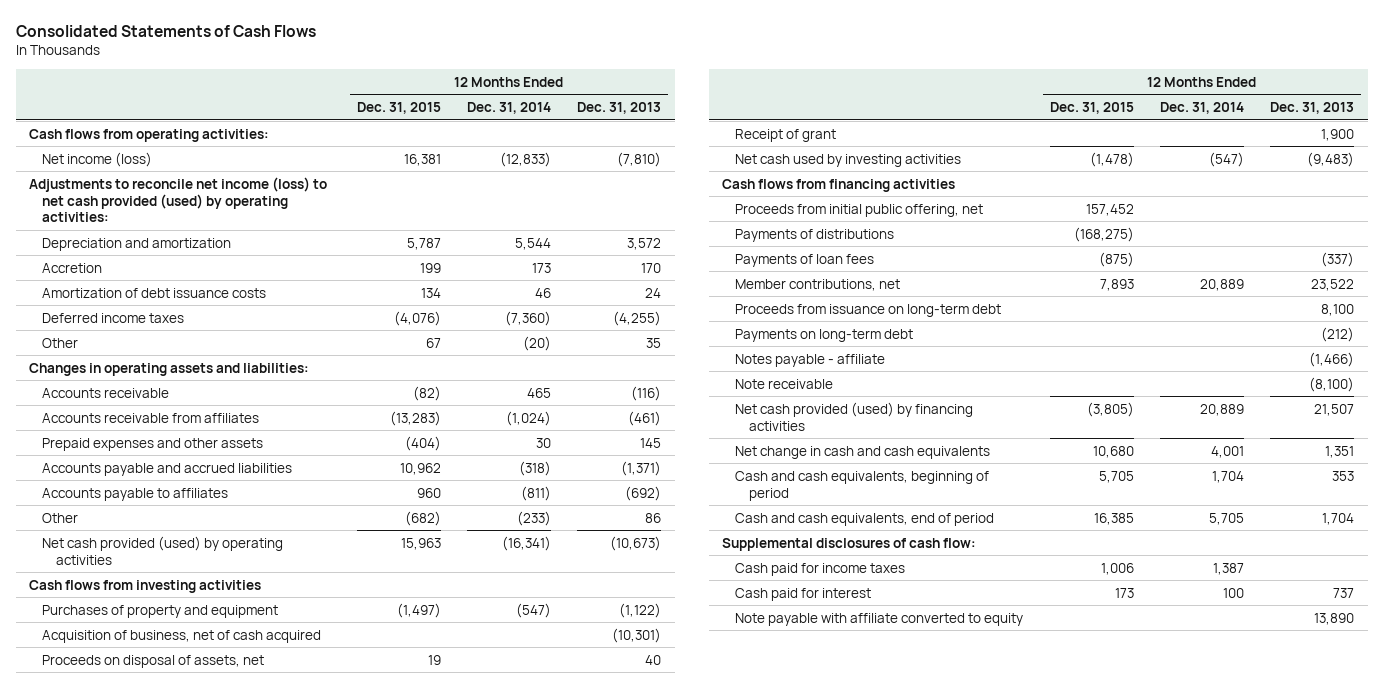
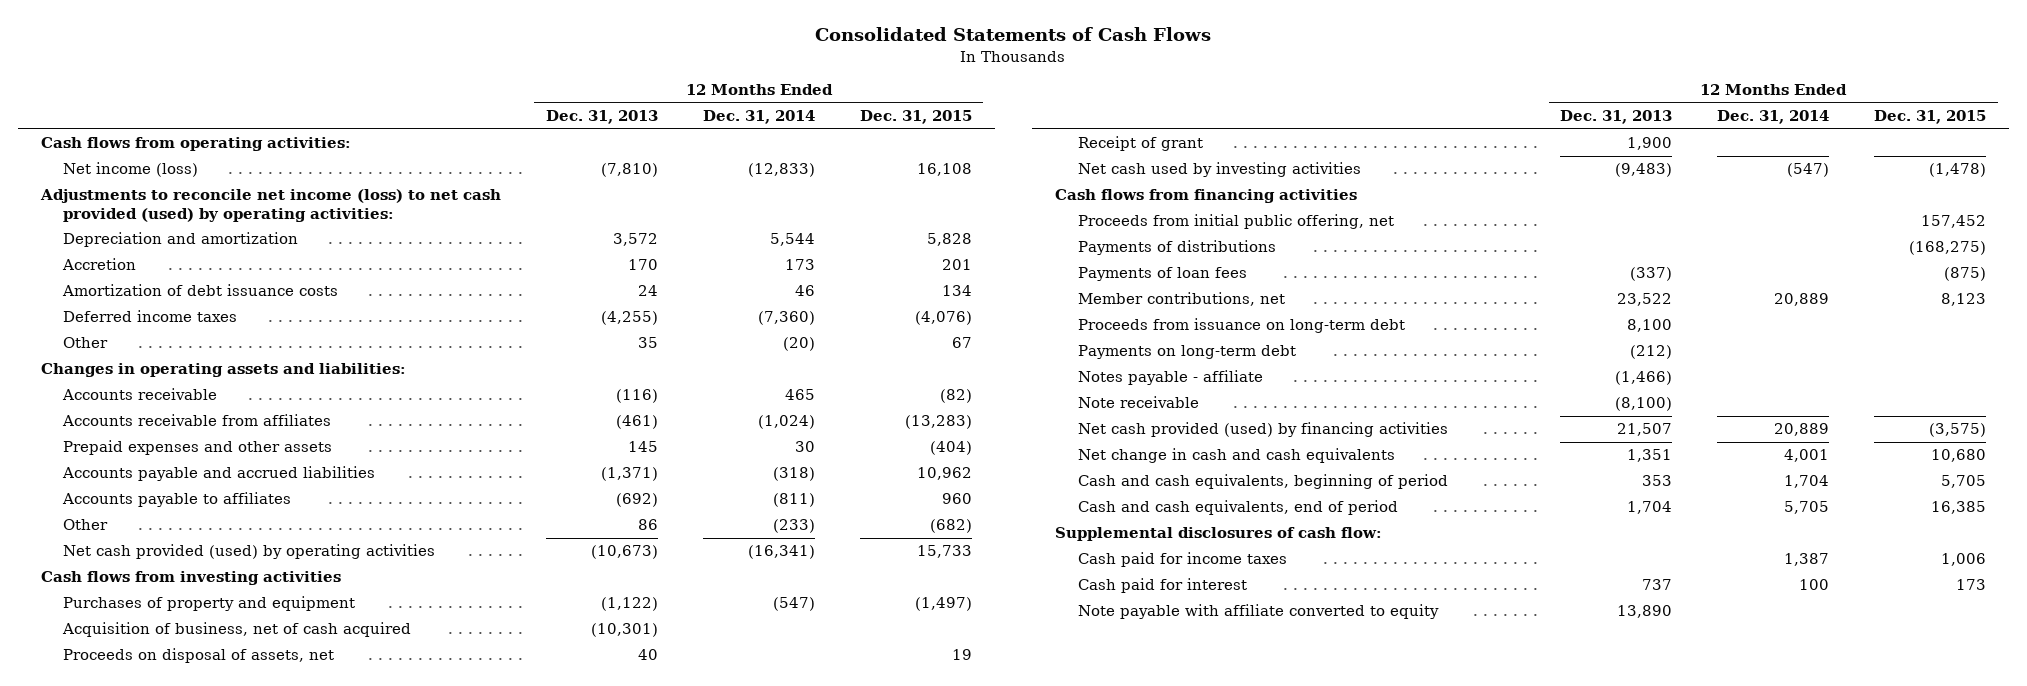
- | 12 Months Ended Dec. 31, 2015 | 12 Months Ended Dec. 31, 2014 | 12 Months Ended Dec. 31, 2013
+ | 12 Months Ended Dec. 31, 2013 | 12 Months Ended Dec. 31, 2014 | 12 Months Ended Dec. 31, 2015
- Net income (loss) | 16,381 | (12,833) | (7,810)
+ Net income (loss) | (7,810) | (12,833) | 16,108
- Depreciation and amortization | 5,787 | 5,544 | 3,572
- Accretion | 199 | 173 | 170
+ Depreciation and amortization | 3,572 | 5,544 | 5,828
+ Accretion | 170 | 173 | 201
- Net cash provided (used) by operating activities | 15,963 | (16,341) | (10,673)
+ Net cash provided (used) by operating activities | (10,673) | (16,341) | 15,733
- Member contributions, net | 7,893 | 20,889 | 23,522
+ Member contributions, net | 23,522 | 20,889 | 8,123
- Net cash provided (used) by financing activities | (3,805) | 20,889 | 21,507
+ Net cash provided (used) by financing activities | 21,507 | 20,889 | (3,575)

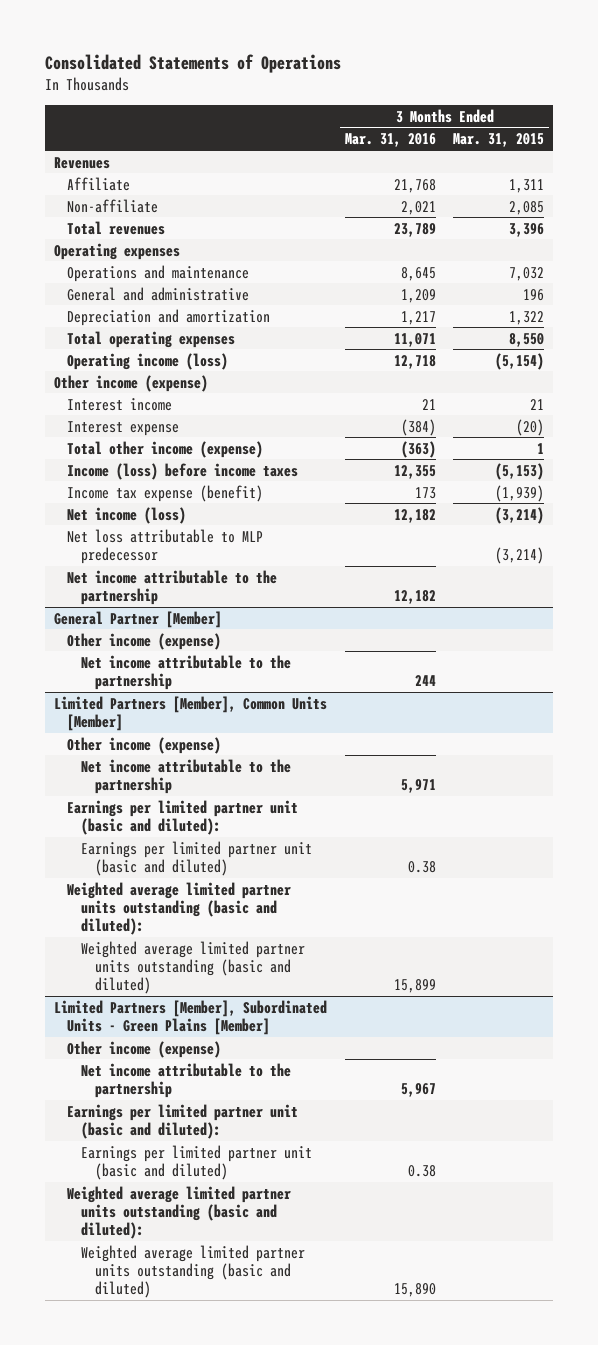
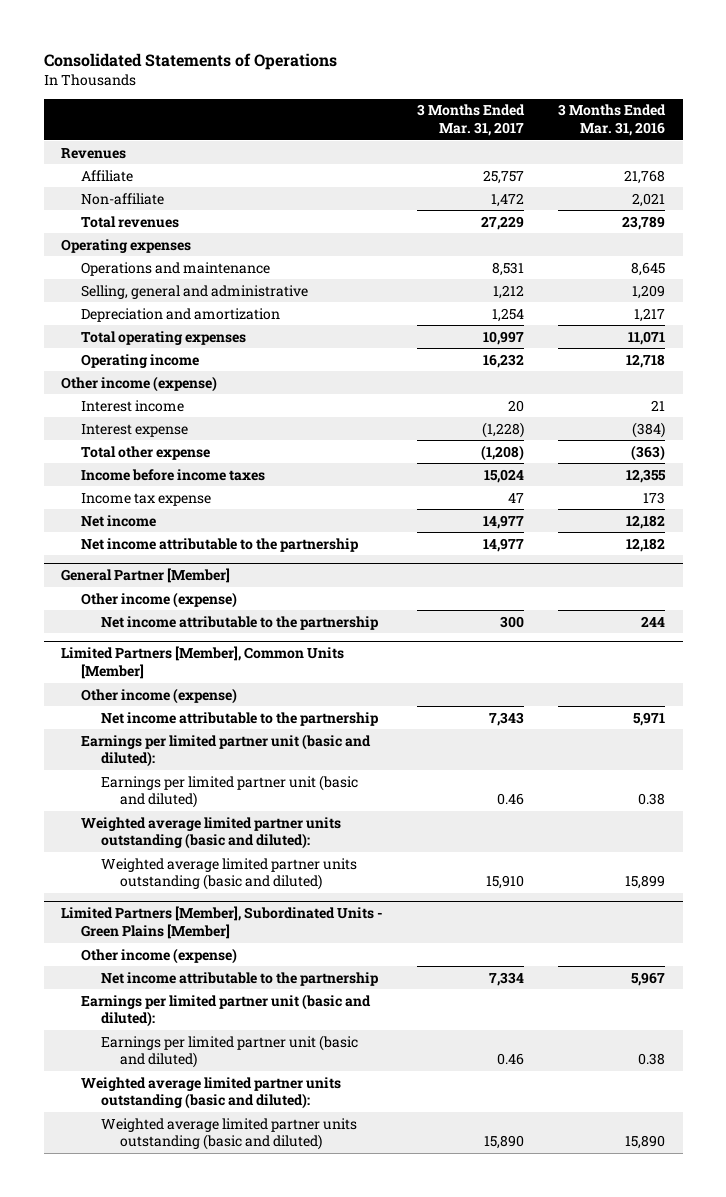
- | 3 Months Ended Mar. 31, 2016 | 3 Months Ended Mar. 31, 2015
+ | 3 Months Ended Mar. 31, 2017 | 3 Months Ended Mar. 31, 2016
- General and administrative | 1,209 | 196
+ Selling, general and administrative | 1,212 | 1,209
- Operating income (loss) | 12,718 | (5,154)
+ Operating income | 16,232 | 12,718
- Total other income (expense) | (363) | 1
- Income (loss) before income taxes | 12,355 | (5,153)
- Income tax expense (benefit) | 173 | (1,939)
- Net income (loss) | 12,182 | (3,214)
- Net loss attributable to MLP predecessor | | (3,214)
+ Total other expense | (1,208) | (363)
+ Income before income taxes | 15,024 | 12,355
+ Income tax expense | 47 | 173
+ Net income | 14,977 | 12,182

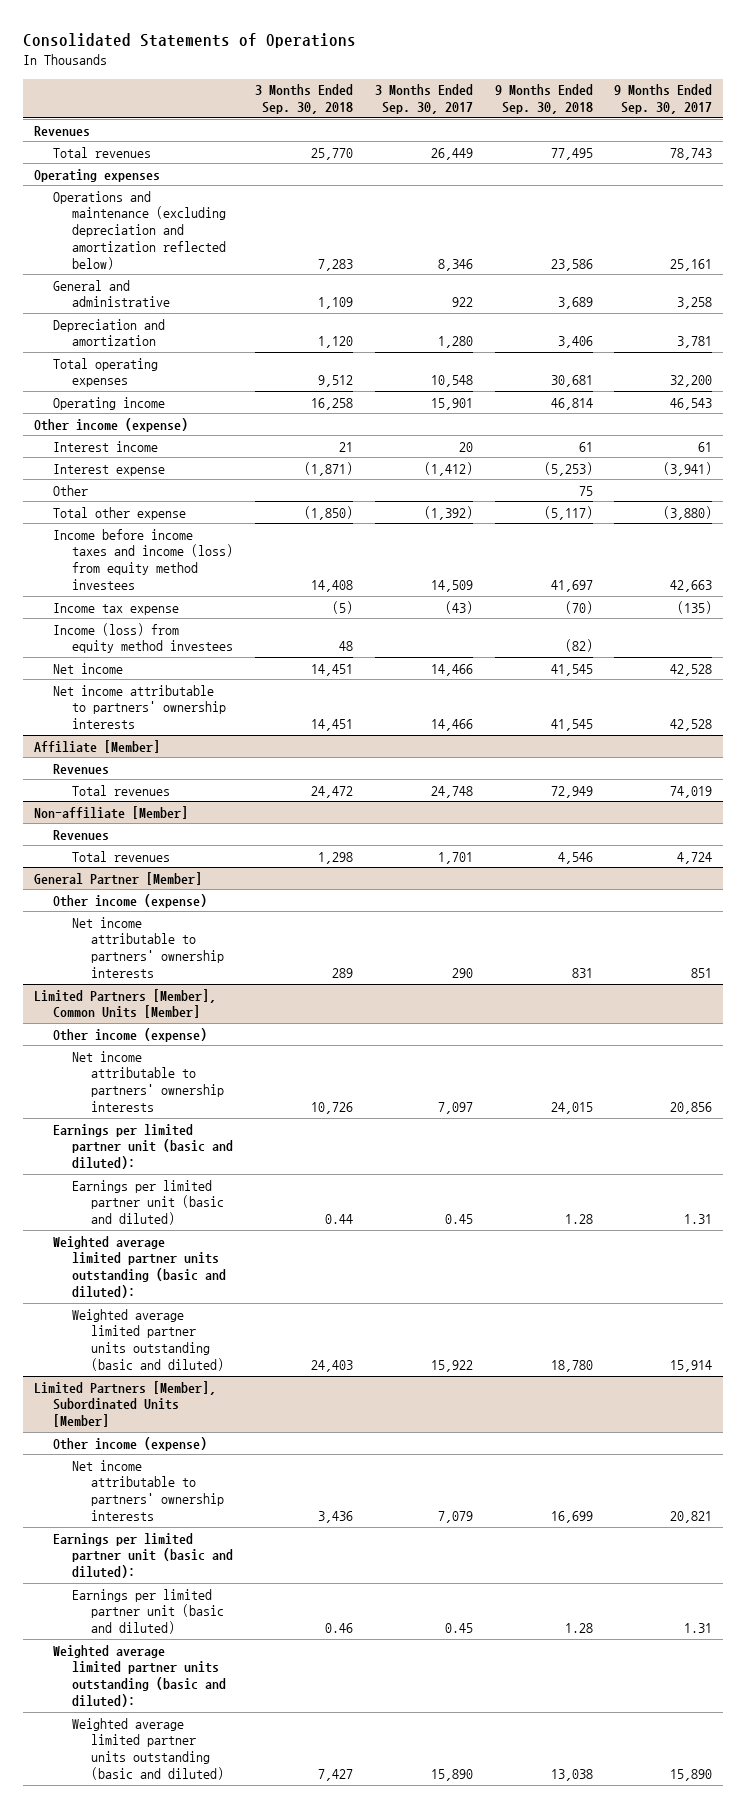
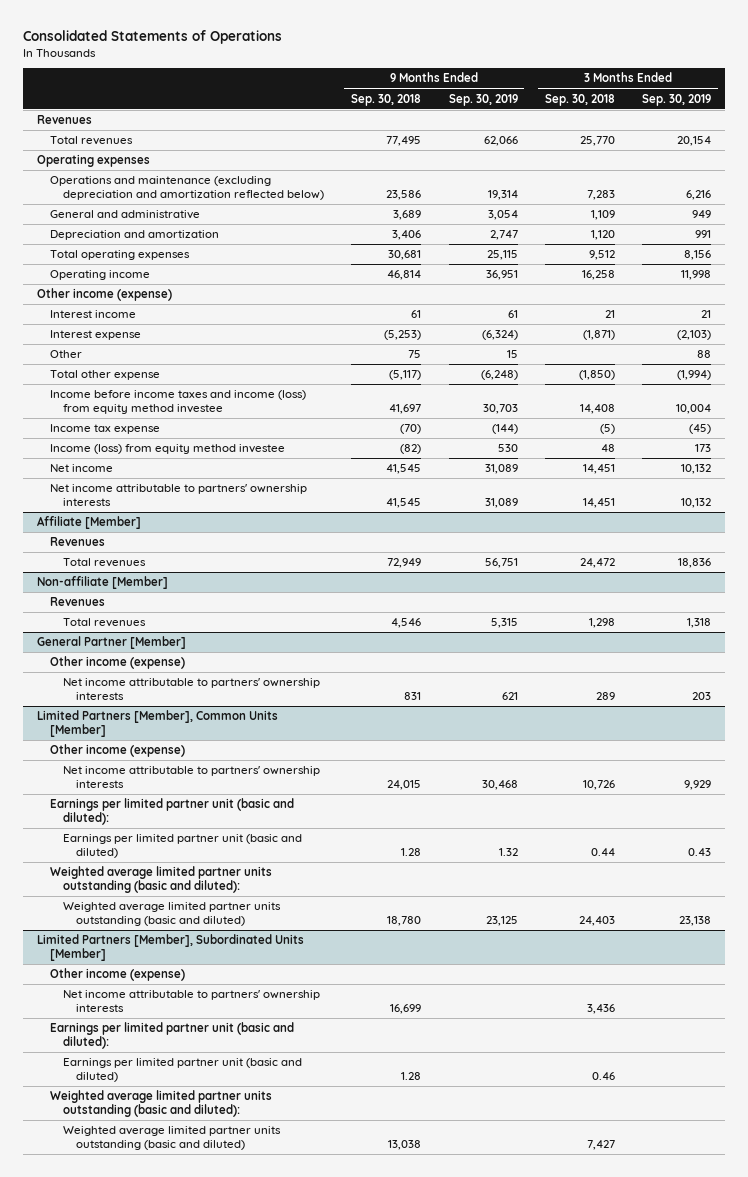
- | 3 Months Ended Sep. 30, 2018 | 3 Months Ended Sep. 30, 2017 | 9 Months Ended Sep. 30, 2018 | 9 Months Ended Sep. 30, 2017
+ | 9 Months Ended Sep. 30, 2018 | 9 Months Ended Sep. 30, 2019 | 3 Months Ended Sep. 30, 2018 | 3 Months Ended Sep. 30, 2019
- Income before income taxes and income (loss) from equity method investees | 14,408 | 14,509 | 41,697 | 42,663
+ Income before income taxes and income (loss) from equity method investee | 41,697 | 30,703 | 14,408 | 10,004
- Income (loss) from equity method investees | 48 | | (82) |
+ Income (loss) from equity method investee | (82) | 530 | 48 | 173

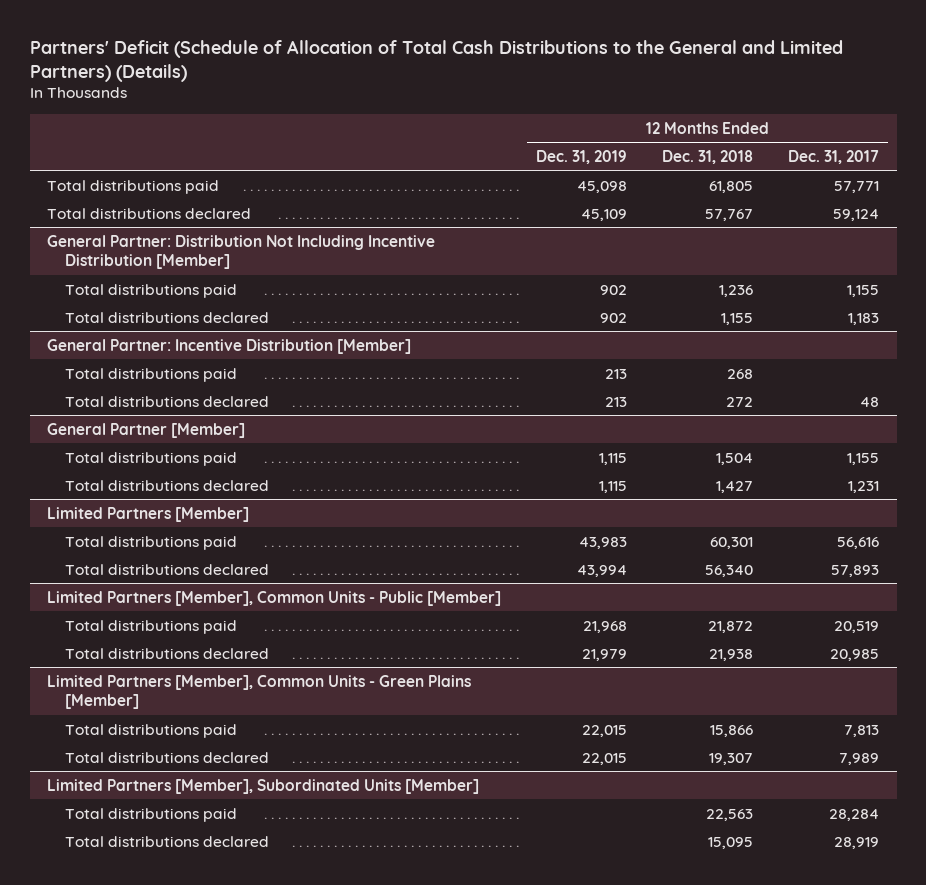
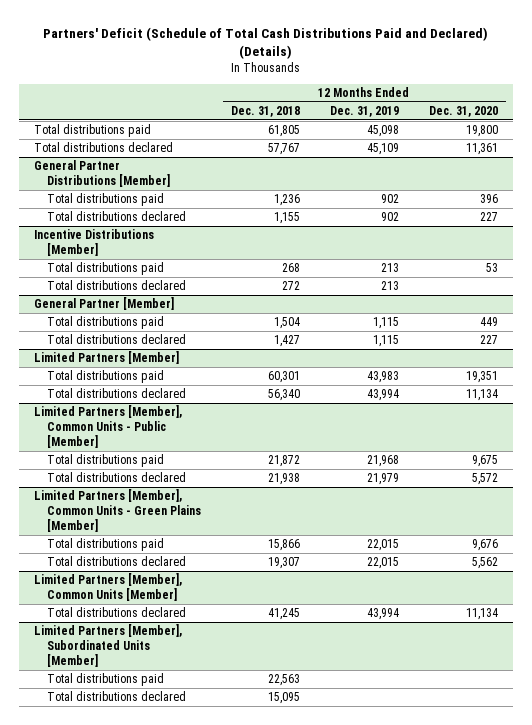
- Partners' Deficit (Schedule of Allocation of Total Cash Distributions to the General and Limited Partners) (Details)
+ Partners' Deficit (Schedule of Total Cash Distributions Paid and Declared) (Details)
- | 12 Months Ended Dec. 31, 2019 | 12 Months Ended Dec. 31, 2018 | 12 Months Ended Dec. 31, 2017
+ | 12 Months Ended Dec. 31, 2018 | 12 Months Ended Dec. 31, 2019 | 12 Months Ended Dec. 31, 2020
- General Partner: Distribution Not Including Incentive Distribution [Member]
+ General Partner Distributions [Member]
- General Partner: Incentive Distribution [Member]
+ Incentive Distributions [Member]
+ Limited Partners [Member], Common Units [Member]
+ Total distributions declared | 41,245 | 43,994 | 11,134

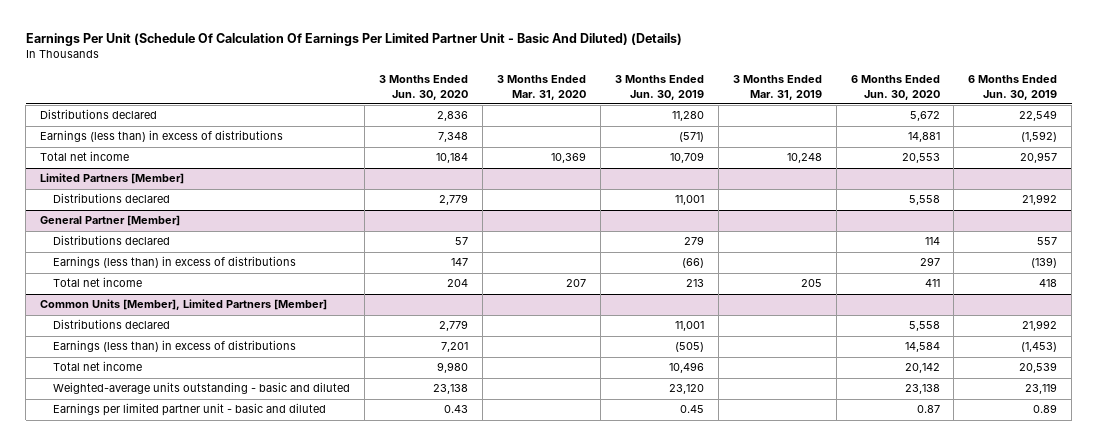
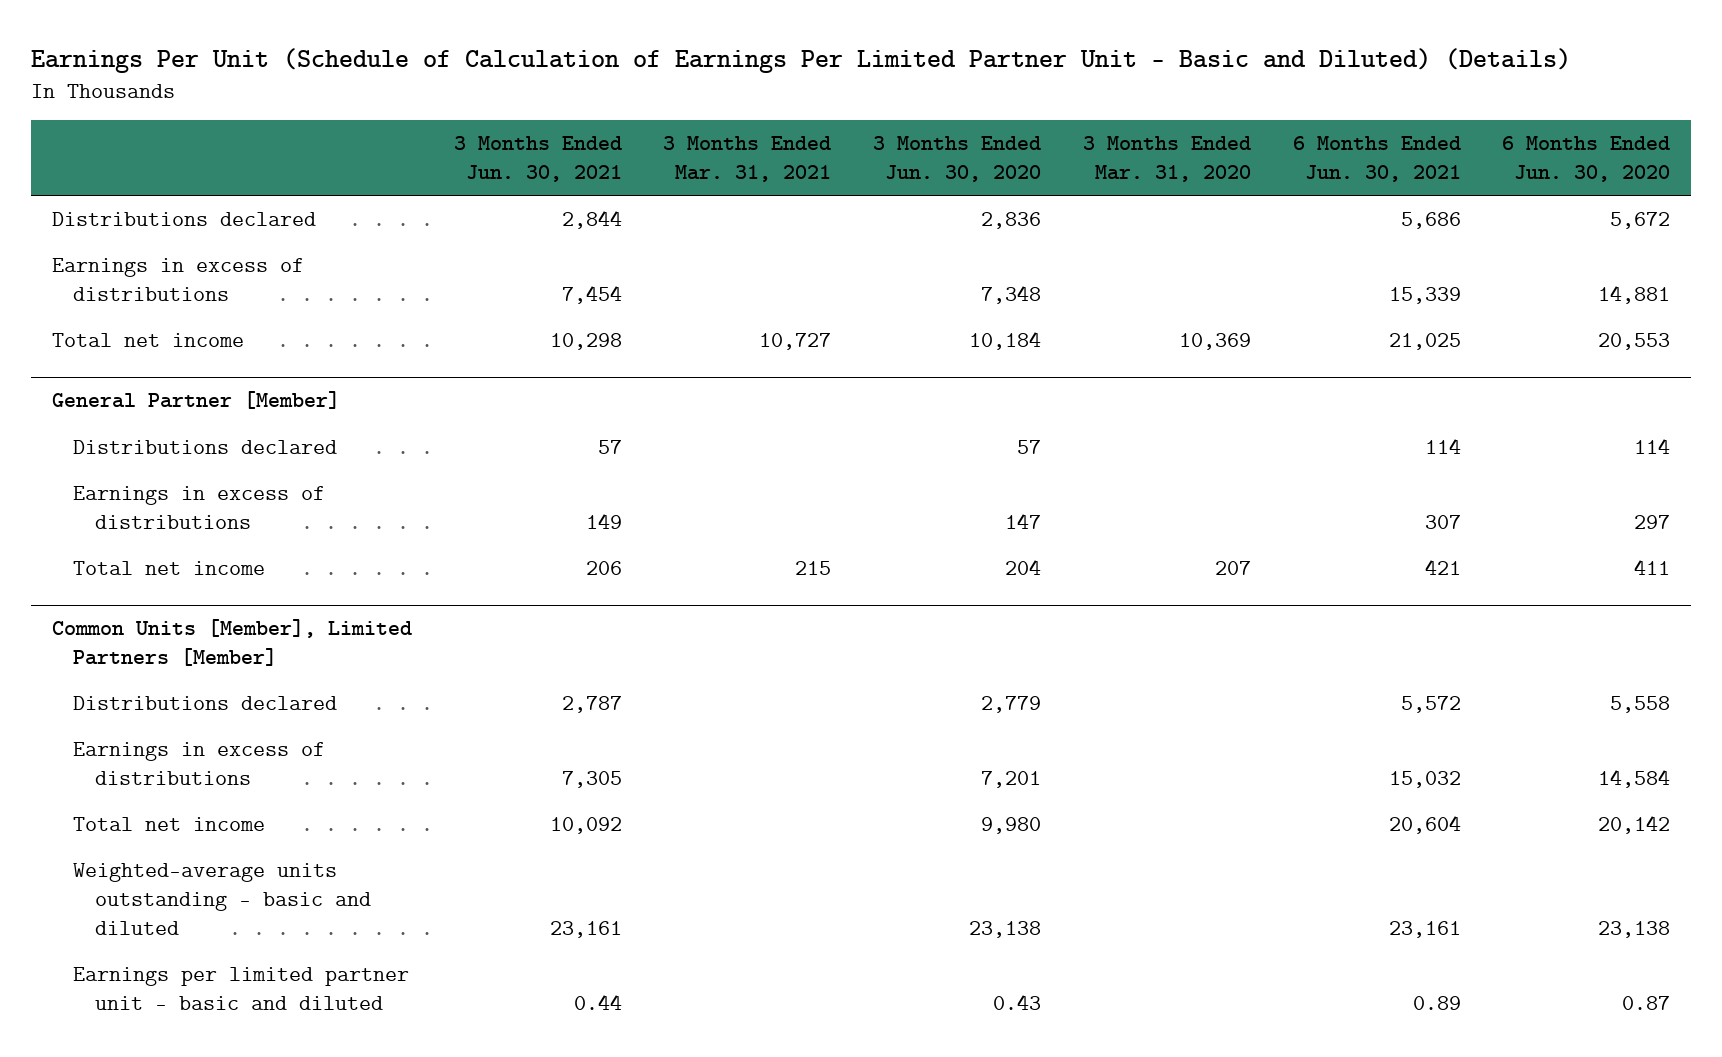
- Earnings Per Unit (Schedule Of Calculation Of Earnings Per Limited Partner Unit - Basic And Diluted) (Details)
+ Earnings Per Unit (Schedule of Calculation of Earnings Per Limited Partner Unit - Basic and Diluted) (Details)
- | 3 Months Ended Jun. 30, 2020 | 3 Months Ended Mar. 31, 2020 | 3 Months Ended Jun. 30, 2019 | 3 Months Ended Mar. 31, 2019 | 6 Months Ended Jun. 30, 2020 | 6 Months Ended Jun. 30, 2019
+ | 3 Months Ended Jun. 30, 2021 | 3 Months Ended Mar. 31, 2021 | 3 Months Ended Jun. 30, 2020 | 3 Months Ended Mar. 31, 2020 | 6 Months Ended Jun. 30, 2021 | 6 Months Ended Jun. 30, 2020
- Earnings (less than) in excess of distributions | 7,348 | | (571) | | 14,881 | (1,592)
+ Earnings in excess of distributions | 7,454 | | 7,348 | | 15,339 | 14,881
- Limited Partners [Member]
- Distributions declared | 2,779 | | 11,001 | | 5,558 | 21,992
@ General Partner [Member]
- Earnings (less than) in excess of distributions | 147 | | (66) | | 297 | (139)
+ Earnings in excess of distributions | 149 | | 147 | | 307 | 297
@ Common Units [Member], Limited Partners [Member]
- Earnings (less than) in excess of distributions | 7,201 | | (505) | | 14,584 | (1,453)
+ Earnings in excess of distributions | 7,305 | | 7,201 | | 15,032 | 14,584

